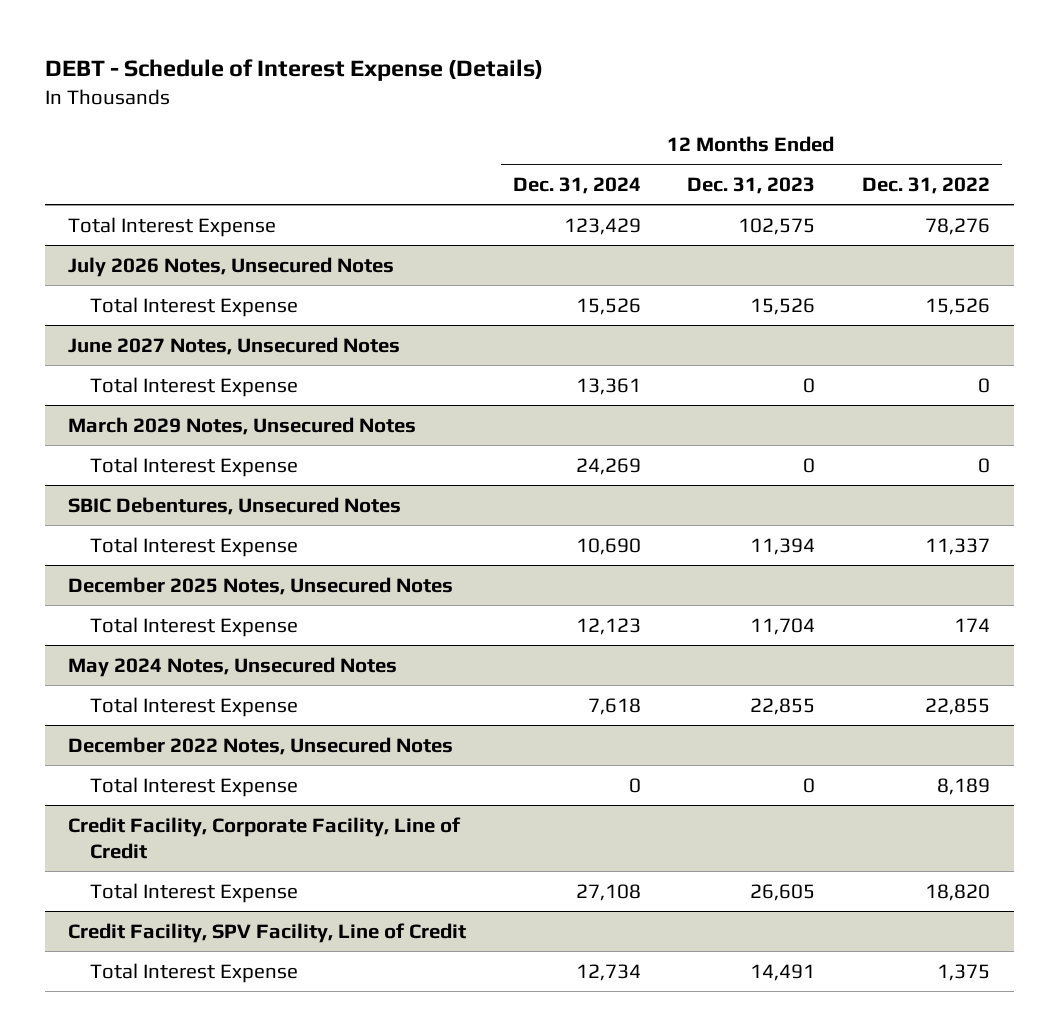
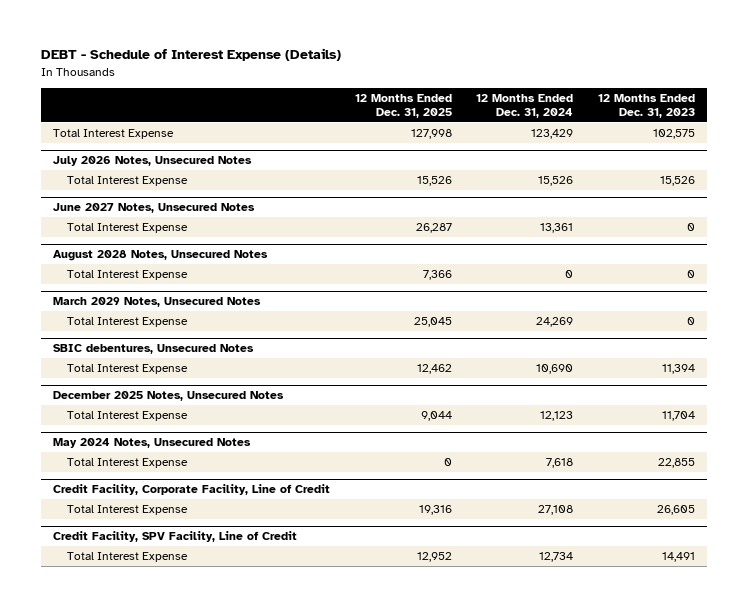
- | 12 Months Ended Dec. 31, 2024 | 12 Months Ended Dec. 31, 2023 | 12 Months Ended Dec. 31, 2022
+ | 12 Months Ended Dec. 31, 2025 | 12 Months Ended Dec. 31, 2024 | 12 Months Ended Dec. 31, 2023
+ August 2028 Notes, Unsecured Notes
+ Total Interest Expense | 7,366 | 0 | 0
- SBIC Debentures, Unsecured Notes
+ SBIC debentures, Unsecured Notes
- December 2022 Notes, Unsecured Notes
- Total Interest Expense | 0 | 0 | 8,189

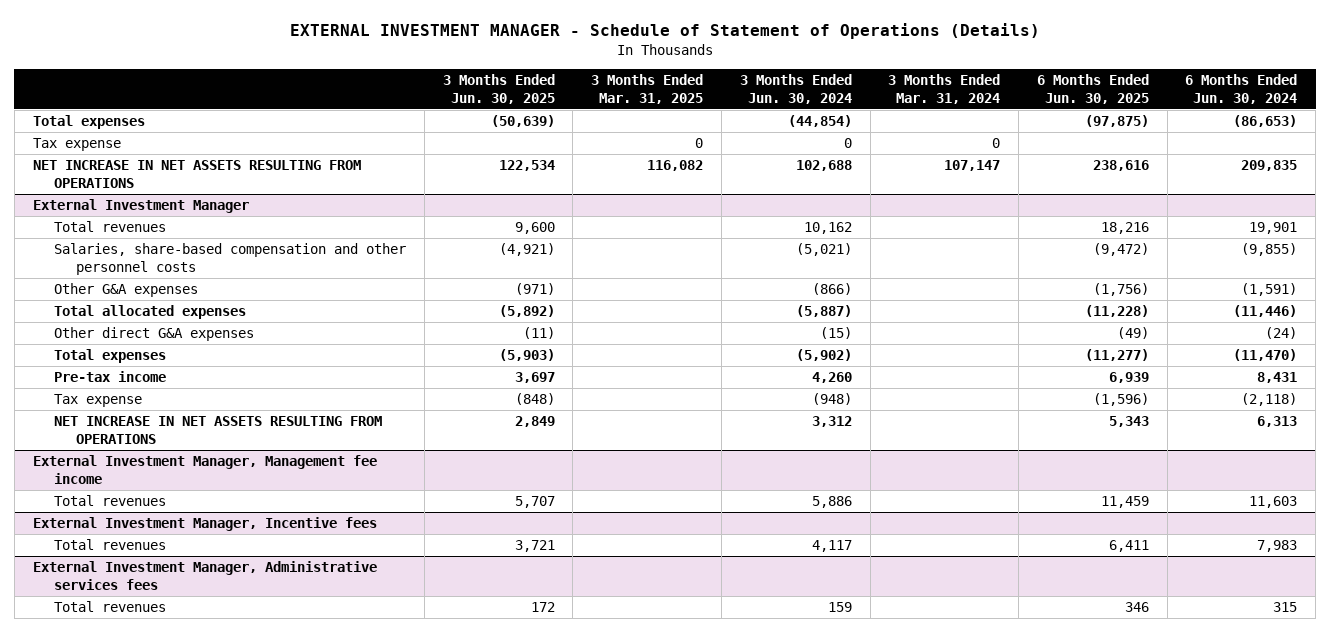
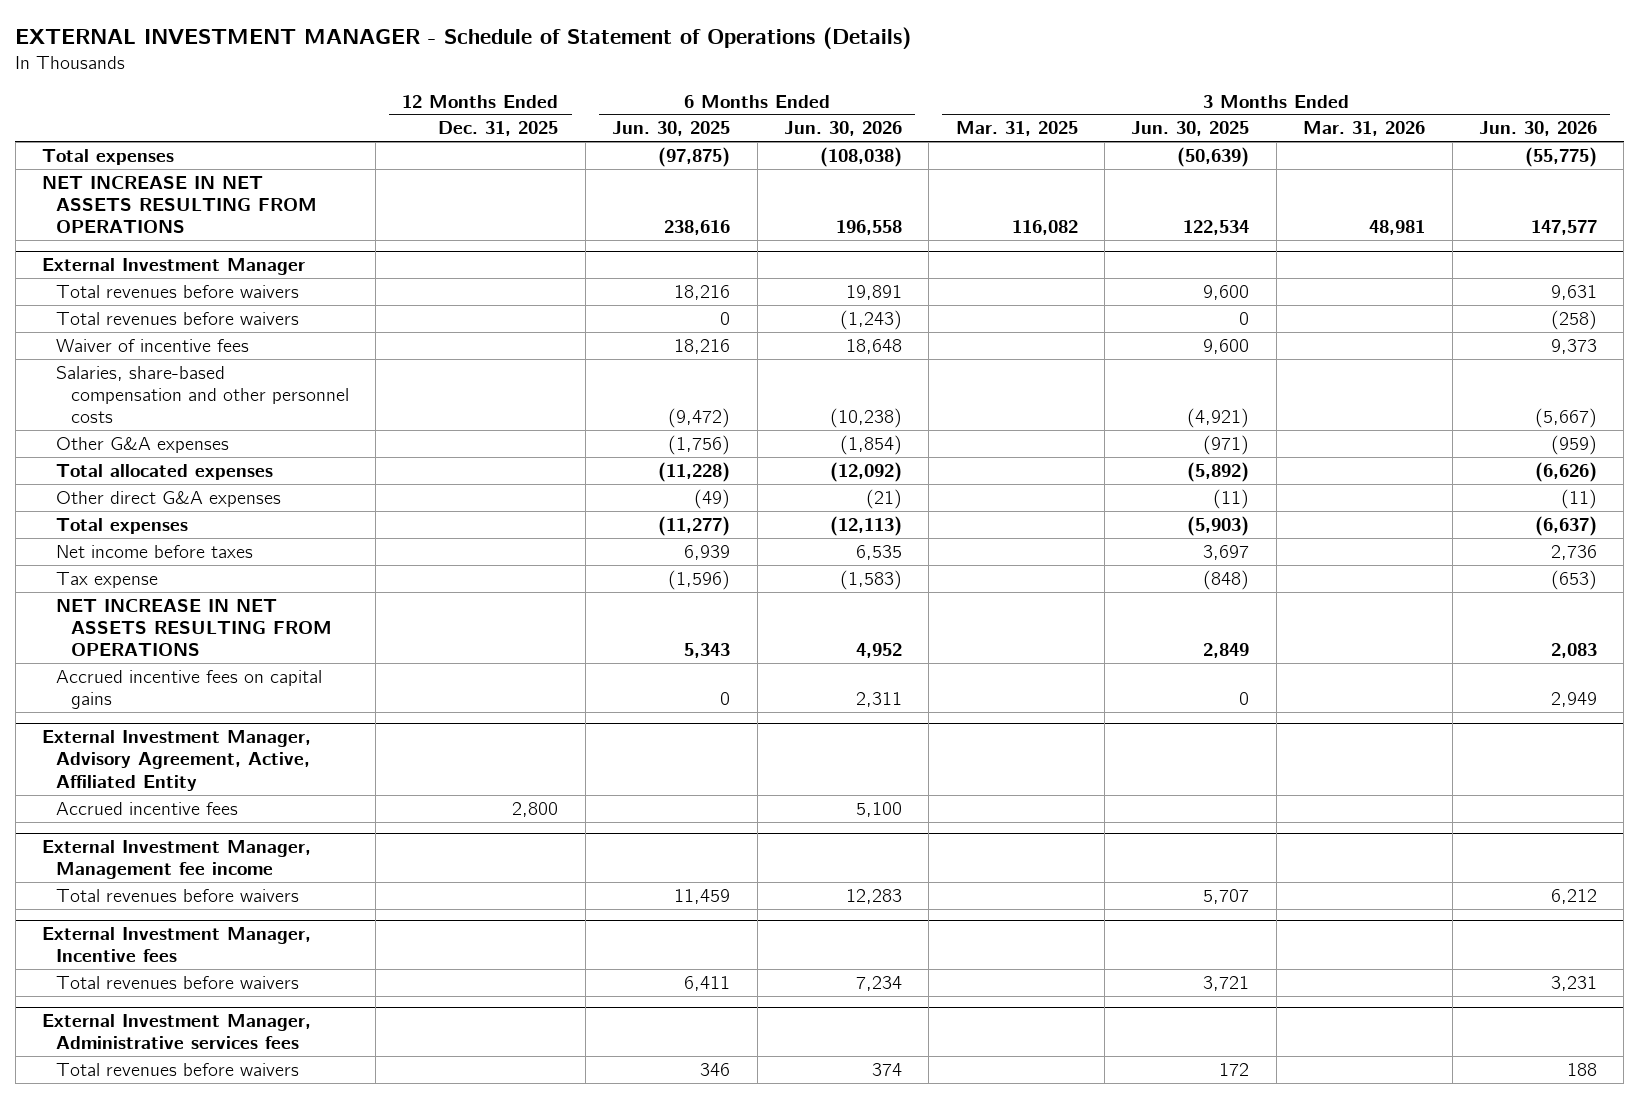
- | 3 Months Ended Jun. 30, 2025 | 3 Months Ended Mar. 31, 2025 | 3 Months Ended Jun. 30, 2024 | 3 Months Ended Mar. 31, 2024 | 6 Months Ended Jun. 30, 2025 | 6 Months Ended Jun. 30, 2024
+ | 12 Months Ended Dec. 31, 2025 | 6 Months Ended Jun. 30, 2025 | 6 Months Ended Jun. 30, 2026 | 3 Months Ended Mar. 31, 2025 | 3 Months Ended Jun. 30, 2025 | 3 Months Ended Mar. 31, 2026 | 3 Months Ended Jun. 30, 2026
- Tax expense | | 0 | 0 | 0 | |
@ External Investment Manager
- Total revenues | 9,600 | | 10,162 | | 18,216 | 19,901
+ Total revenues before waivers | | 18,216 | 19,891 | | 9,600 | | 9,631
+ Total revenues before waivers | | 0 | (1,243) | | 0 | | (258)
+ Waiver of incentive fees | | 18,216 | 18,648 | | 9,600 | | 9,373
- Pre-tax income | 3,697 | | 4,260 | | 6,939 | 8,431
+ Net income before taxes | | 6,939 | 6,535 | | 3,697 | | 2,736
+ Accrued incentive fees on capital gains | | 0 | 2,311 | | 0 | | 2,949
+ External Investment Manager, Advisory Agreement, Active, Affiliated Entity
+ Accrued incentive fees | 2,800 | | 5,100 | | | |
@ External Investment Manager, Management fee income
- Total revenues | 5,707 | | 5,886 | | 11,459 | 11,603
+ Total revenues before waivers | | 11,459 | 12,283 | | 5,707 | | 6,212
@ External Investment Manager, Incentive fees
- Total revenues | 3,721 | | 4,117 | | 6,411 | 7,983
+ Total revenues before waivers | | 6,411 | 7,234 | | 3,721 | | 3,231
@ External Investment Manager, Administrative services fees
- Total revenues | 172 | | 159 | | 346 | 315
+ Total revenues before waivers | | 346 | 374 | | 172 | | 188

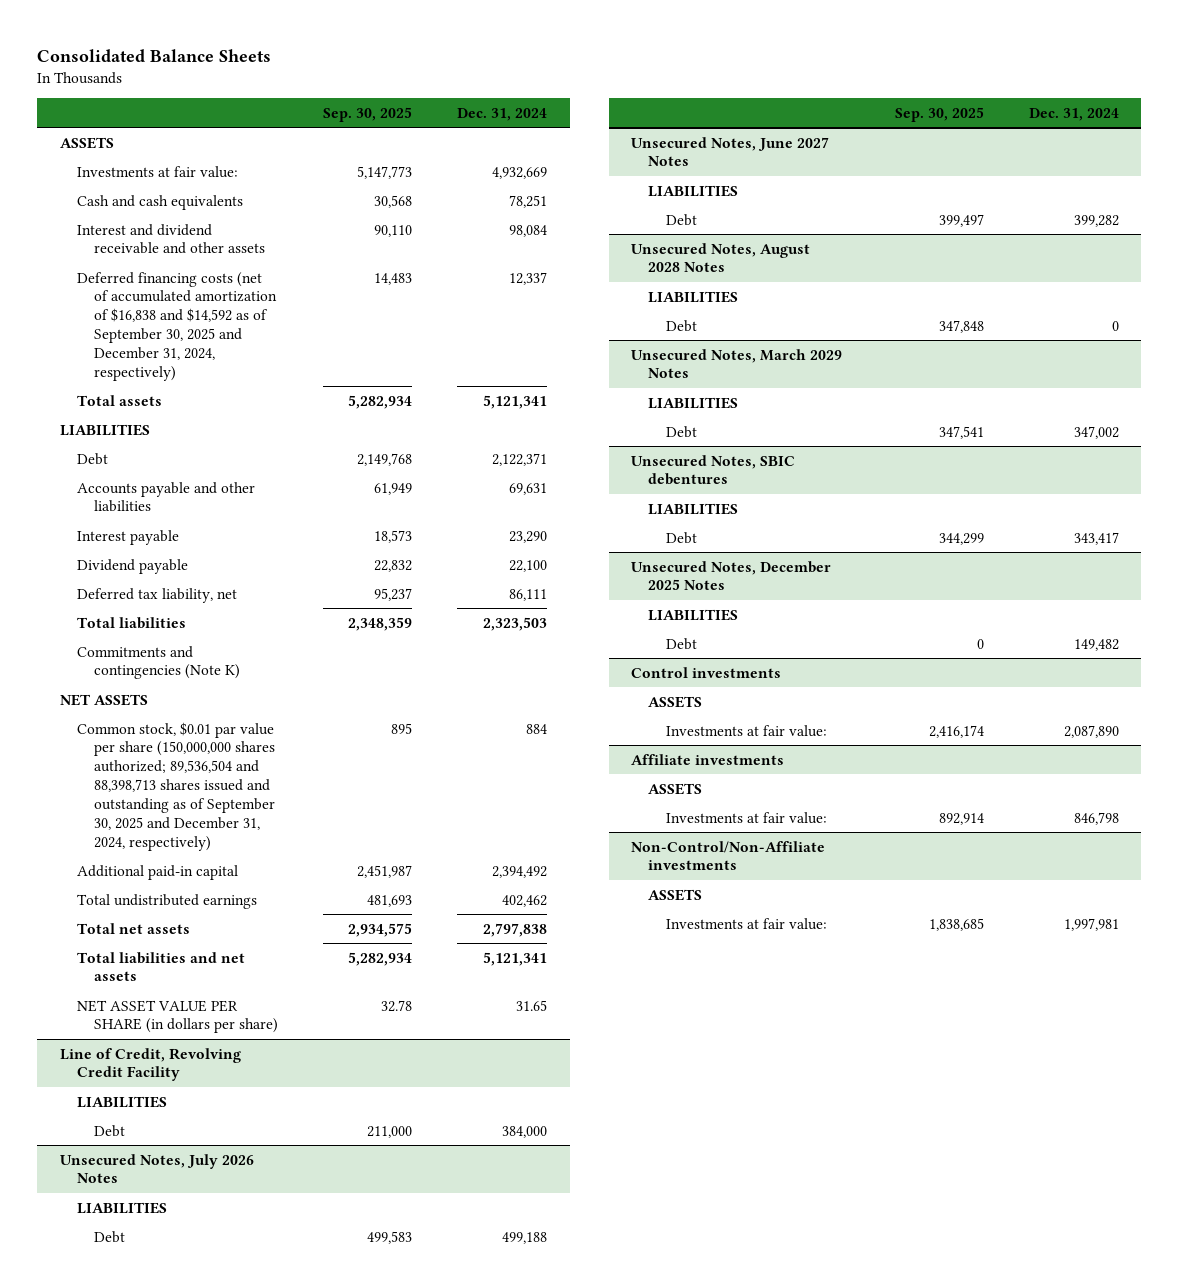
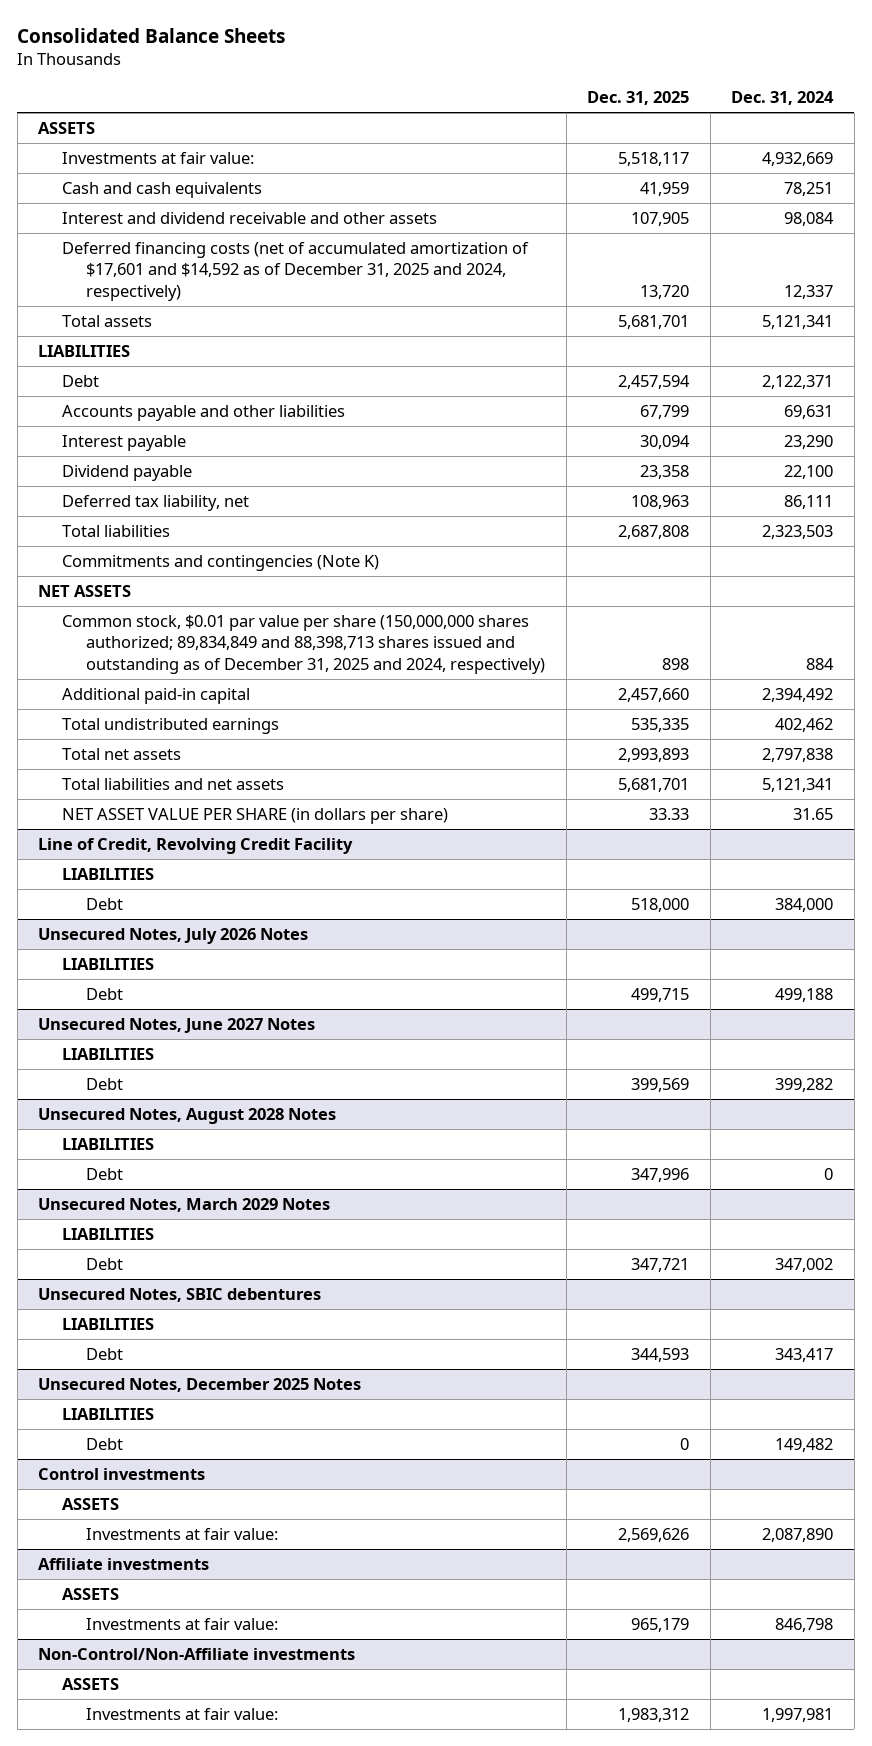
- | Sep. 30, 2025 | Dec. 31, 2024
+ | Dec. 31, 2025 | Dec. 31, 2024
- Deferred financing costs (net of accumulated amortization of $16,838 and $14,592 as of September 30, 2025 and December 31, 2024, respectively) | 14,483 | 12,337
+ Deferred financing costs (net of accumulated amortization of $17,601 and $14,592 as of December 31, 2025 and 2024, respectively) | 13,720 | 12,337
- Common stock, $0.01 par value per share (150,000,000 shares authorized; 89,536,504 and 88,398,713 shares issued and outstanding as of September 30, 2025 and December 31, 2024, respectively) | 895 | 884
+ Common stock, $0.01 par value per share (150,000,000 shares authorized; 89,834,849 and 88,398,713 shares issued and outstanding as of December 31, 2025 and 2024, respectively) | 898 | 884

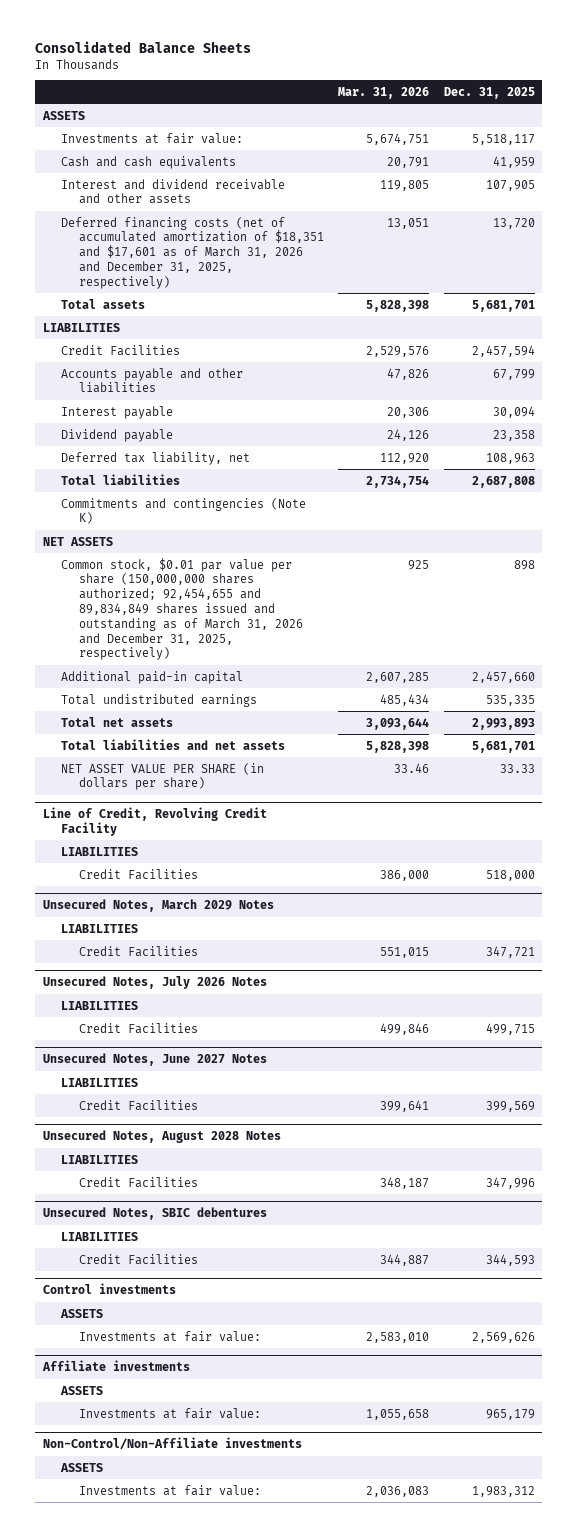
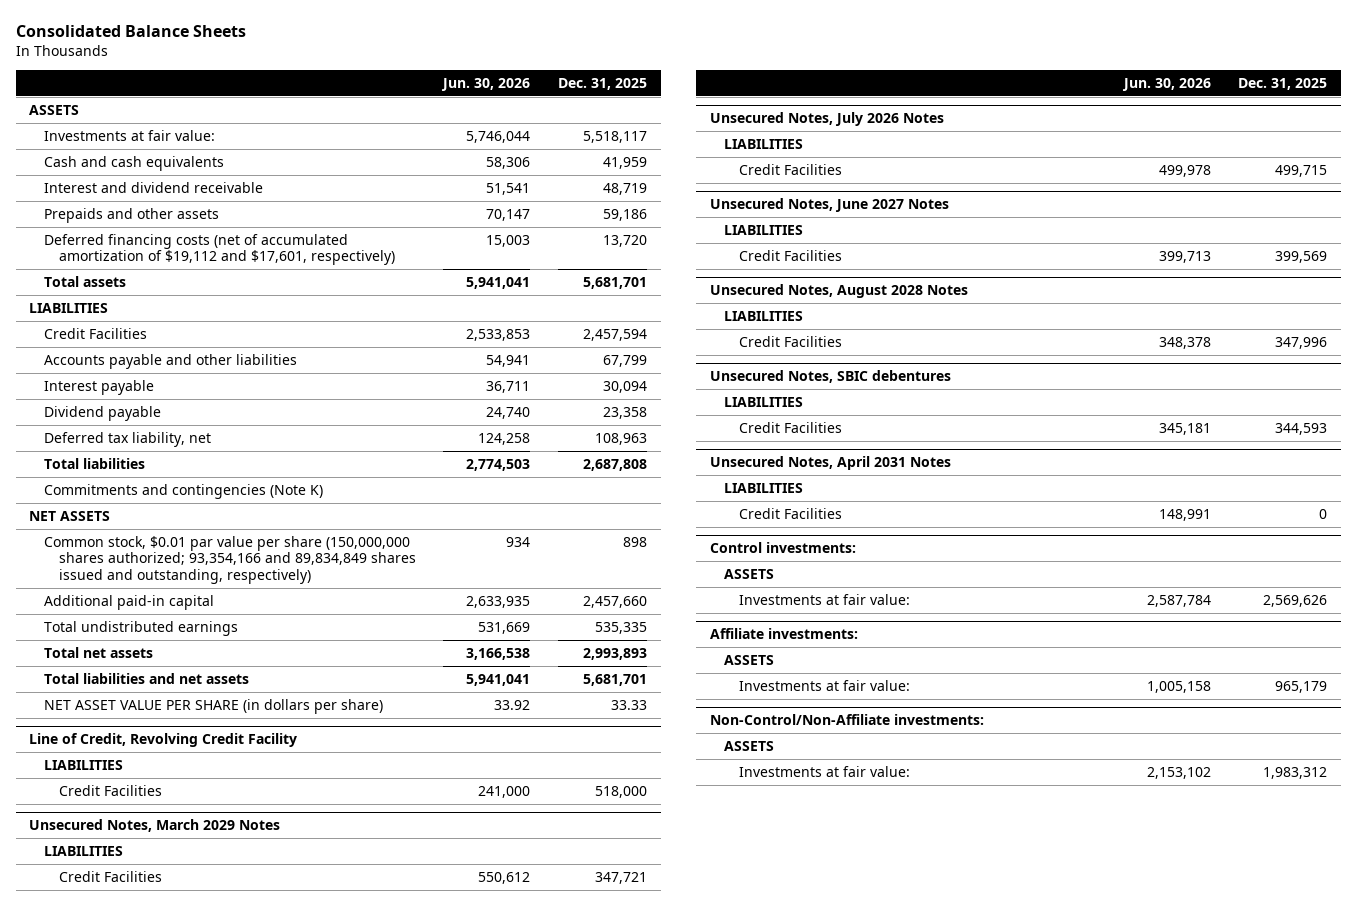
- | Mar. 31, 2026 | Dec. 31, 2025
+ | Jun. 30, 2026 | Dec. 31, 2025
- Interest and dividend receivable and other assets | 119,805 | 107,905
- Deferred financing costs (net of accumulated amortization of $18,351 and $17,601 as of March 31, 2026 and December 31, 2025, respectively) | 13,051 | 13,720
+ Interest and dividend receivable | 51,541 | 48,719
+ Prepaids and other assets | 70,147 | 59,186
+ Deferred financing costs (net of accumulated amortization of $19,112 and $17,601, respectively) | 15,003 | 13,720
- Common stock, $0.01 par value per share (150,000,000 shares authorized; 92,454,655 and 89,834,849 shares issued and outstanding as of March 31, 2026 and December 31, 2025, respectively) | 925 | 898
+ Common stock, $0.01 par value per share (150,000,000 shares authorized; 93,354,166 and 89,834,849 shares issued and outstanding, respectively) | 934 | 898
- Control investments
+ Unsecured Notes, April 2031 Notes
+ LIABILITIES
+ Credit Facilities | 148,991 | 0
+ Control investments:
- Affiliate investments
+ Affiliate investments:
- Non-Control/Non-Affiliate investments
+ Non-Control/Non-Affiliate investments:

